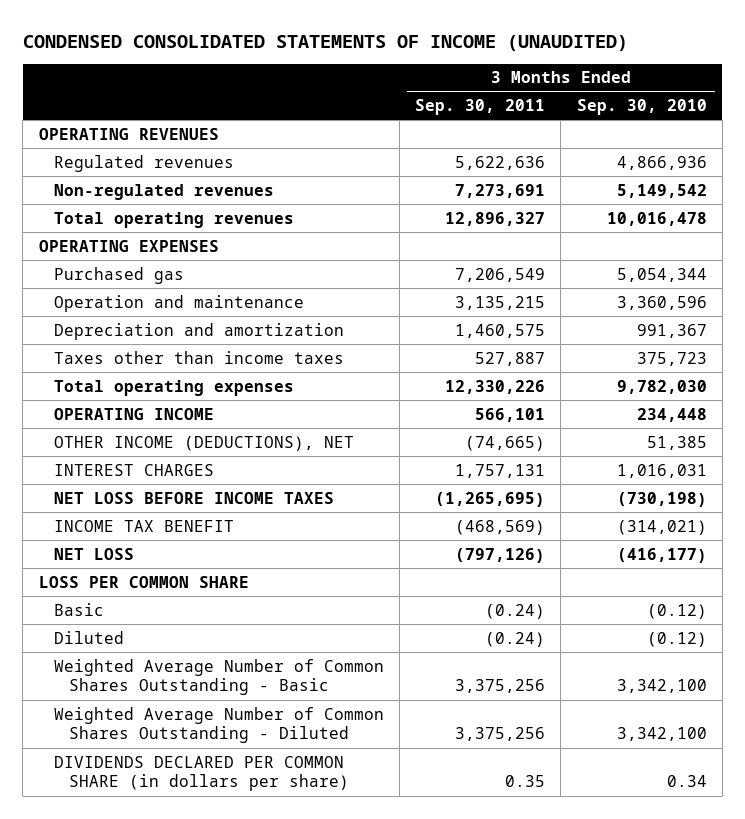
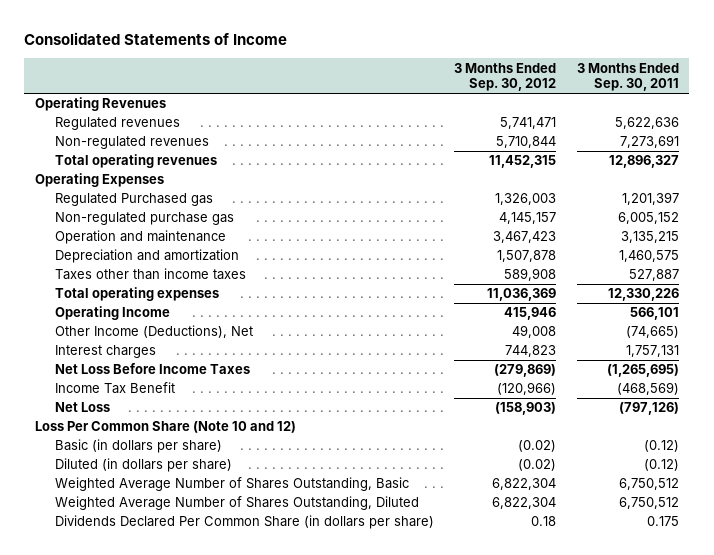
- CONDENSED CONSOLIDATED STATEMENTS OF INCOME (UNAUDITED)
+ Consolidated Statements of Income
- | 3 Months Ended Sep. 30, 2011 | 3 Months Ended Sep. 30, 2010
+ | 3 Months Ended Sep. 30, 2012 | 3 Months Ended Sep. 30, 2011
- OPERATING REVENUES
+ Operating Revenues
- OPERATING EXPENSES
- Purchased gas | 7,206,549 | 5,054,344
+ Operating Expenses
+ Regulated Purchased gas | 1,326,003 | 1,201,397
+ Non-regulated purchase gas | 4,145,157 | 6,005,152
- OPERATING INCOME | 566,101 | 234,448
- OTHER INCOME (DEDUCTIONS), NET | (74,665) | 51,385
- INTEREST CHARGES | 1,757,131 | 1,016,031
- NET LOSS BEFORE INCOME TAXES | (1,265,695) | (730,198)
- INCOME TAX BENEFIT | (468,569) | (314,021)
- NET LOSS | (797,126) | (416,177)
- LOSS PER COMMON SHARE
- Basic | (0.24) | (0.12)
- Diluted | (0.24) | (0.12)
- Weighted Average Number of Common Shares Outstanding - Basic | 3,375,256 | 3,342,100
- Weighted Average Number of Common Shares Outstanding - Diluted | 3,375,256 | 3,342,100
- DIVIDENDS DECLARED PER COMMON SHARE (in dollars per share) | 0.35 | 0.34
+ Operating Income | 415,946 | 566,101
+ Other Income (Deductions), Net | 49,008 | (74,665)
+ Interest charges | 744,823 | 1,757,131
+ Net Loss Before Income Taxes | (279,869) | (1,265,695)
+ Income Tax Benefit | (120,966) | (468,569)
+ Net Loss | (158,903) | (797,126)
+ Loss Per Common Share (Note 10 and 12)
+ Basic (in dollars per share) | (0.02) | (0.12)
+ Diluted (in dollars per share) | (0.02) | (0.12)
+ Weighted Average Number of Shares Outstanding, Basic | 6,822,304 | 6,750,512
+ Weighted Average Number of Shares Outstanding, Diluted | 6,822,304 | 6,750,512
+ Dividends Declared Per Common Share (in dollars per share) | 0.18 | 0.175

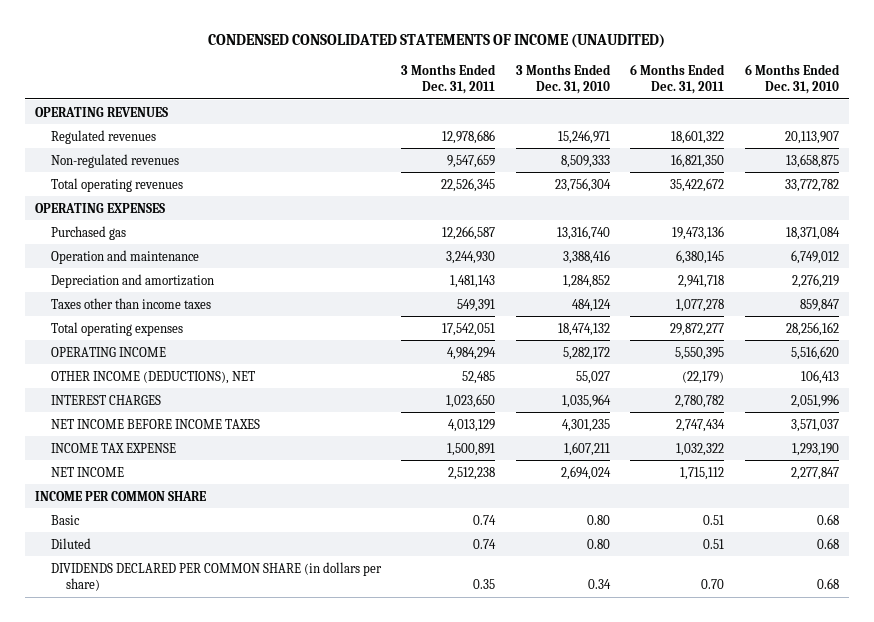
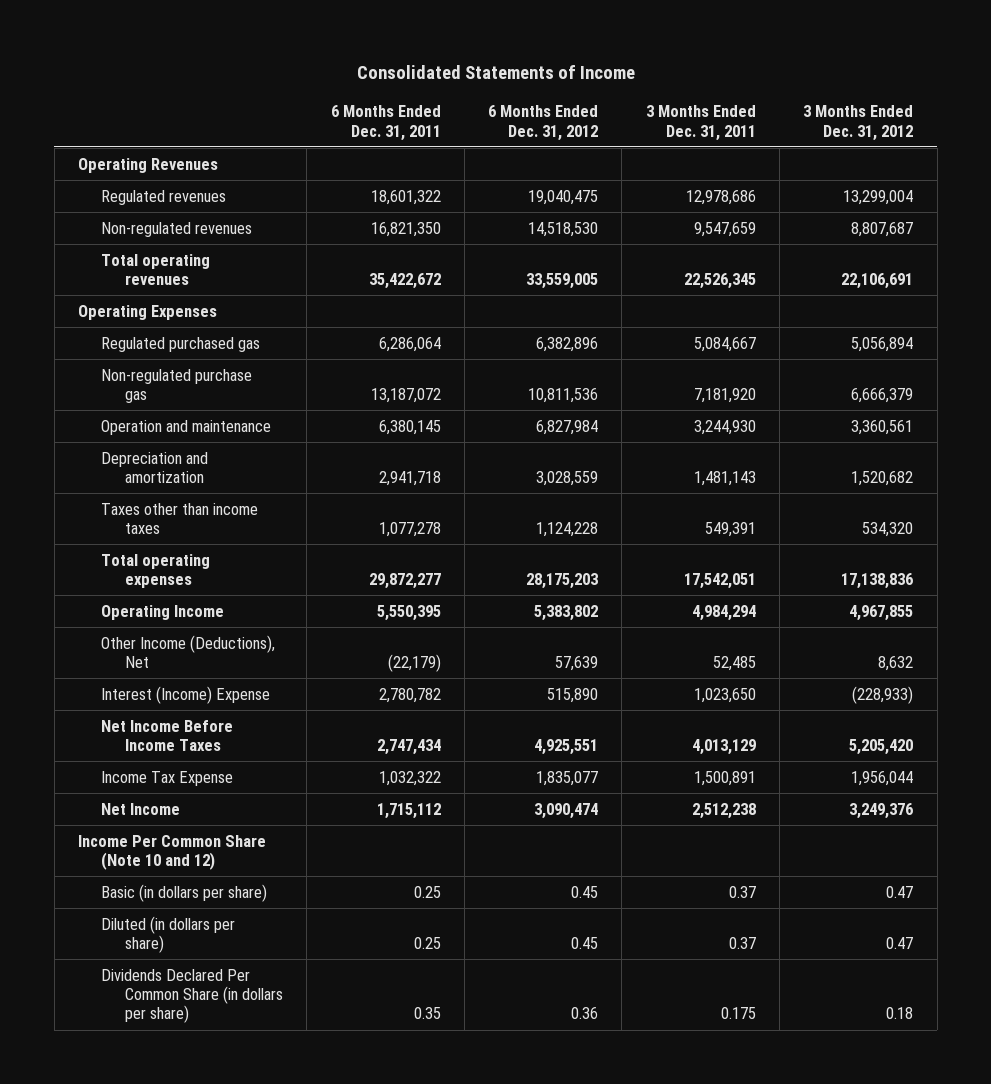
- CONDENSED CONSOLIDATED STATEMENTS OF INCOME (UNAUDITED)
+ Consolidated Statements of Income
- | 3 Months Ended Dec. 31, 2011 | 3 Months Ended Dec. 31, 2010 | 6 Months Ended Dec. 31, 2011 | 6 Months Ended Dec. 31, 2010
+ | 6 Months Ended Dec. 31, 2011 | 6 Months Ended Dec. 31, 2012 | 3 Months Ended Dec. 31, 2011 | 3 Months Ended Dec. 31, 2012
- OPERATING REVENUES
+ Operating Revenues
- OPERATING EXPENSES
- Purchased gas | 12,266,587 | 13,316,740 | 19,473,136 | 18,371,084
+ Operating Expenses
+ Regulated purchased gas | 6,286,064 | 6,382,896 | 5,084,667 | 5,056,894
+ Non-regulated purchase gas | 13,187,072 | 10,811,536 | 7,181,920 | 6,666,379
- OPERATING INCOME | 4,984,294 | 5,282,172 | 5,550,395 | 5,516,620
- OTHER INCOME (DEDUCTIONS), NET | 52,485 | 55,027 | (22,179) | 106,413
- INTEREST CHARGES | 1,023,650 | 1,035,964 | 2,780,782 | 2,051,996
- NET INCOME BEFORE INCOME TAXES | 4,013,129 | 4,301,235 | 2,747,434 | 3,571,037
- INCOME TAX EXPENSE | 1,500,891 | 1,607,211 | 1,032,322 | 1,293,190
- NET INCOME | 2,512,238 | 2,694,024 | 1,715,112 | 2,277,847
- INCOME PER COMMON SHARE
- Basic | 0.74 | 0.80 | 0.51 | 0.68
- Diluted | 0.74 | 0.80 | 0.51 | 0.68
- DIVIDENDS DECLARED PER COMMON SHARE (in dollars per share) | 0.35 | 0.34 | 0.70 | 0.68
+ Operating Income | 5,550,395 | 5,383,802 | 4,984,294 | 4,967,855
+ Other Income (Deductions), Net | (22,179) | 57,639 | 52,485 | 8,632
+ Interest (Income) Expense | 2,780,782 | 515,890 | 1,023,650 | (228,933)
+ Net Income Before Income Taxes | 2,747,434 | 4,925,551 | 4,013,129 | 5,205,420
+ Income Tax Expense | 1,032,322 | 1,835,077 | 1,500,891 | 1,956,044
+ Net Income | 1,715,112 | 3,090,474 | 2,512,238 | 3,249,376
+ Income Per Common Share (Note 10 and 12)
+ Basic (in dollars per share) | 0.25 | 0.45 | 0.37 | 0.47
+ Diluted (in dollars per share) | 0.25 | 0.45 | 0.37 | 0.47
+ Dividends Declared Per Common Share (in dollars per share) | 0.35 | 0.36 | 0.175 | 0.18

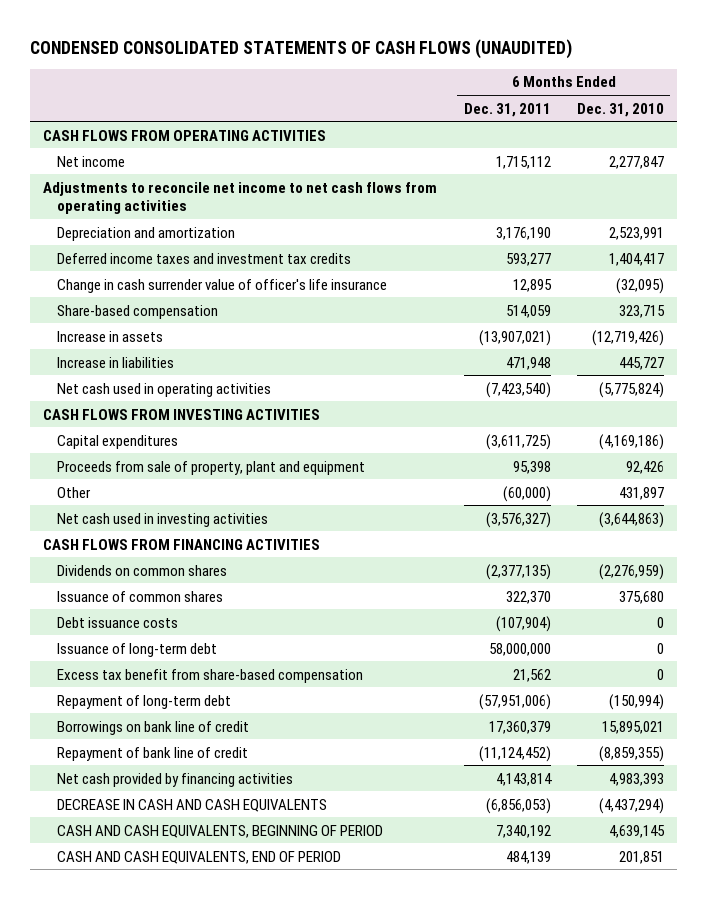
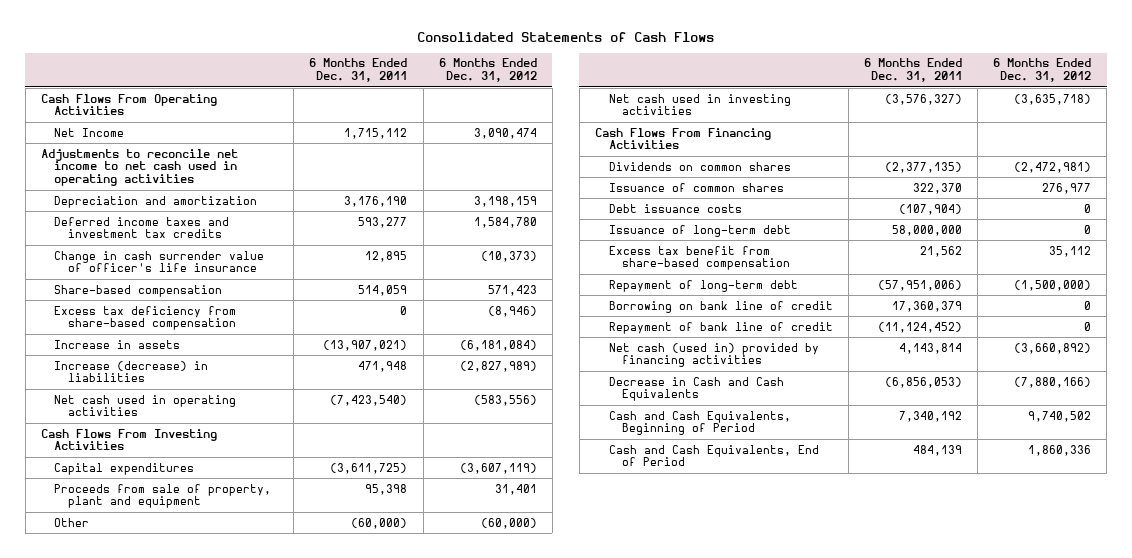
- CONDENSED CONSOLIDATED STATEMENTS OF CASH FLOWS (UNAUDITED)
+ Consolidated Statements of Cash Flows
- | 6 Months Ended Dec. 31, 2011 | 6 Months Ended Dec. 31, 2010
+ | 6 Months Ended Dec. 31, 2011 | 6 Months Ended Dec. 31, 2012
- CASH FLOWS FROM OPERATING ACTIVITIES
- Net income | 1,715,112 | 2,277,847
- Adjustments to reconcile net income to net cash flows from operating activities
+ Cash Flows From Operating Activities
+ Net Income | 1,715,112 | 3,090,474
+ Adjustments to reconcile net income to net cash used in operating activities
+ Excess tax deficiency from share-based compensation | 0 | (8,946)
- Increase in liabilities | 471,948 | 445,727
+ Increase (decrease) in liabilities | 471,948 | (2,827,989)
- CASH FLOWS FROM INVESTING ACTIVITIES
+ Cash Flows From Investing Activities
- CASH FLOWS FROM FINANCING ACTIVITIES
+ Cash Flows From Financing Activities
- Borrowings on bank line of credit | 17,360,379 | 15,895,021
+ Borrowing on bank line of credit | 17,360,379 | 0
- Net cash provided by financing activities | 4,143,814 | 4,983,393
- DECREASE IN CASH AND CASH EQUIVALENTS | (6,856,053) | (4,437,294)
- CASH AND CASH EQUIVALENTS, BEGINNING OF PERIOD | 7,340,192 | 4,639,145
- CASH AND CASH EQUIVALENTS, END OF PERIOD | 484,139 | 201,851
+ Net cash (used in) provided by financing activities | 4,143,814 | (3,660,892)
+ Decrease in Cash and Cash Equivalents | (6,856,053) | (7,880,166)
+ Cash and Cash Equivalents, Beginning of Period | 7,340,192 | 9,740,502
+ Cash and Cash Equivalents, End of Period | 484,139 | 1,860,336

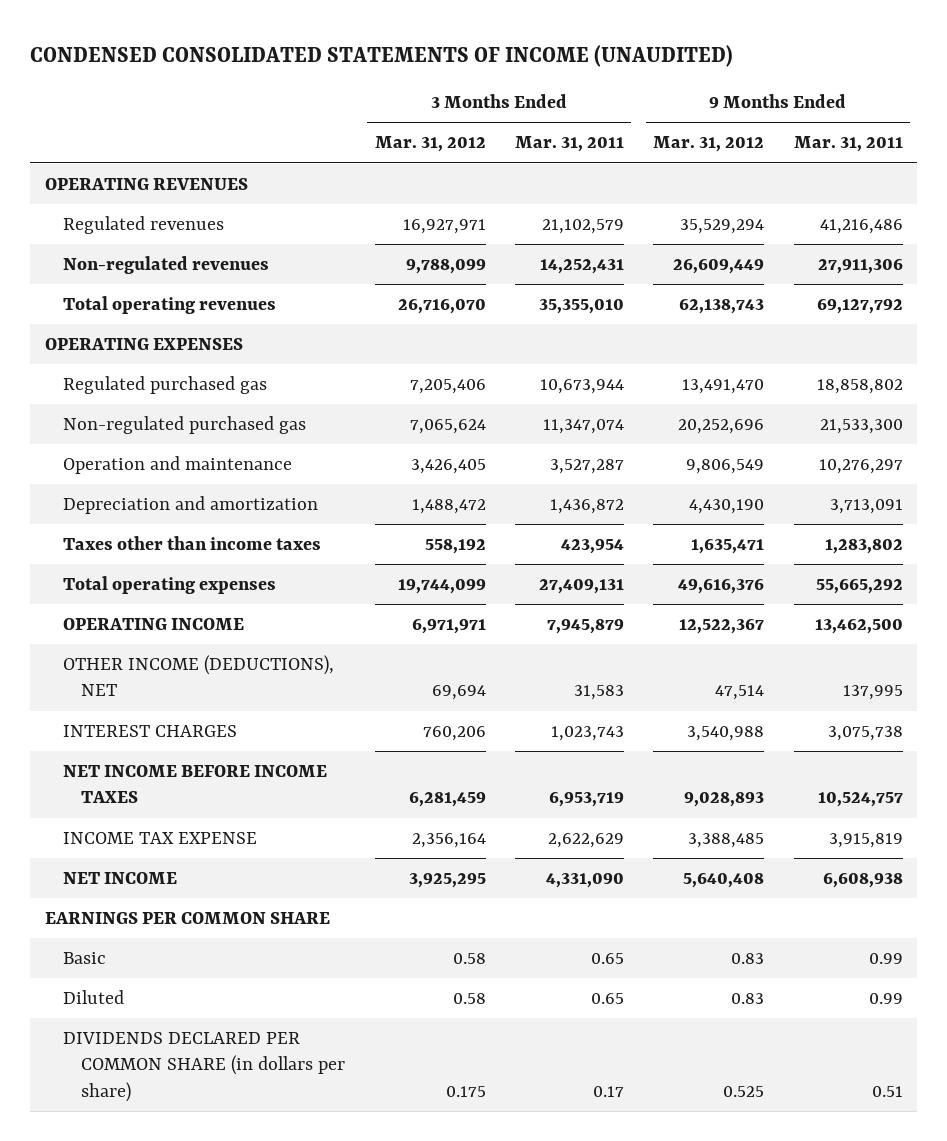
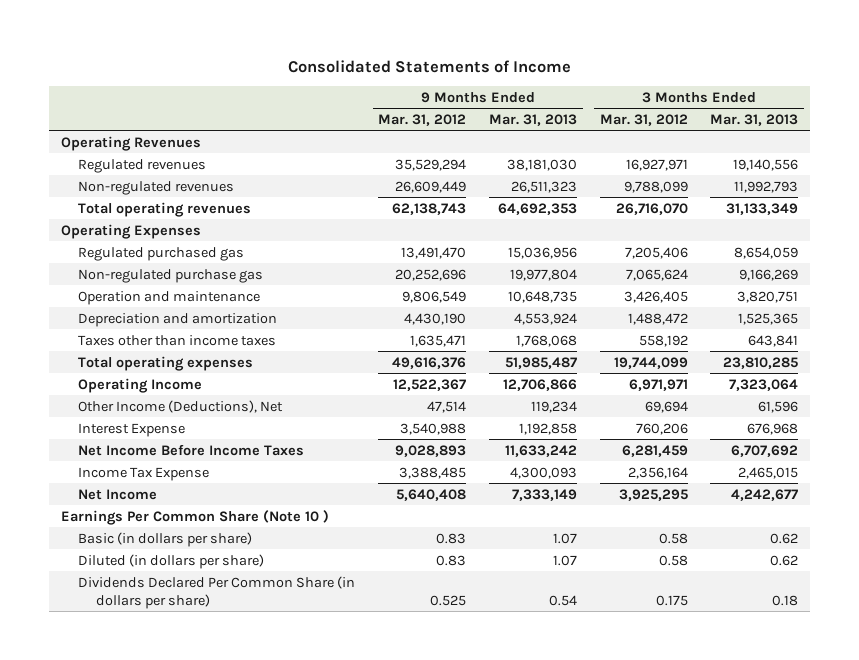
- CONDENSED CONSOLIDATED STATEMENTS OF INCOME (UNAUDITED)
+ Consolidated Statements of Income
- | 3 Months Ended Mar. 31, 2012 | 3 Months Ended Mar. 31, 2011 | 9 Months Ended Mar. 31, 2012 | 9 Months Ended Mar. 31, 2011
+ | 9 Months Ended Mar. 31, 2012 | 9 Months Ended Mar. 31, 2013 | 3 Months Ended Mar. 31, 2012 | 3 Months Ended Mar. 31, 2013
- OPERATING REVENUES
+ Operating Revenues
- OPERATING EXPENSES
+ Operating Expenses
- Non-regulated purchased gas | 7,065,624 | 11,347,074 | 20,252,696 | 21,533,300
+ Non-regulated purchase gas | 20,252,696 | 19,977,804 | 7,065,624 | 9,166,269
- OPERATING INCOME | 6,971,971 | 7,945,879 | 12,522,367 | 13,462,500
- OTHER INCOME (DEDUCTIONS), NET | 69,694 | 31,583 | 47,514 | 137,995
- INTEREST CHARGES | 760,206 | 1,023,743 | 3,540,988 | 3,075,738
- NET INCOME BEFORE INCOME TAXES | 6,281,459 | 6,953,719 | 9,028,893 | 10,524,757
- INCOME TAX EXPENSE | 2,356,164 | 2,622,629 | 3,388,485 | 3,915,819
- NET INCOME | 3,925,295 | 4,331,090 | 5,640,408 | 6,608,938
- EARNINGS PER COMMON SHARE
- Basic | 0.58 | 0.65 | 0.83 | 0.99
- Diluted | 0.58 | 0.65 | 0.83 | 0.99
- DIVIDENDS DECLARED PER COMMON SHARE (in dollars per share) | 0.175 | 0.17 | 0.525 | 0.51
+ Operating Income | 12,522,367 | 12,706,866 | 6,971,971 | 7,323,064
+ Other Income (Deductions), Net | 47,514 | 119,234 | 69,694 | 61,596
+ Interest Expense | 3,540,988 | 1,192,858 | 760,206 | 676,968
+ Net Income Before Income Taxes | 9,028,893 | 11,633,242 | 6,281,459 | 6,707,692
+ Income Tax Expense | 3,388,485 | 4,300,093 | 2,356,164 | 2,465,015
+ Net Income | 5,640,408 | 7,333,149 | 3,925,295 | 4,242,677
+ Earnings Per Common Share (Note 10 )
+ Basic (in dollars per share) | 0.83 | 1.07 | 0.58 | 0.62
+ Diluted (in dollars per share) | 0.83 | 1.07 | 0.58 | 0.62
+ Dividends Declared Per Common Share (in dollars per share) | 0.525 | 0.54 | 0.175 | 0.18

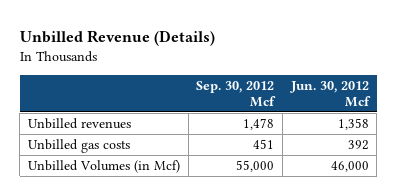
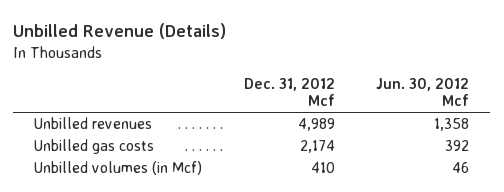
- | Sep. 30, 2012 Mcf | Jun. 30, 2012 Mcf
+ | Dec. 31, 2012 Mcf | Jun. 30, 2012 Mcf
- Unbilled Volumes (in Mcf) | 55,000 | 46,000
+ Unbilled volumes (in Mcf) | 410 | 46

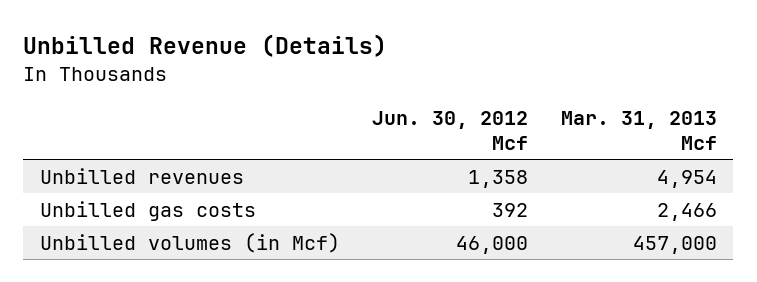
- | Dec. 31, 2012 Mcf | Jun. 30, 2012 Mcf
+ | Jun. 30, 2012 Mcf | Mar. 31, 2013 Mcf
- Unbilled volumes (in Mcf) | 410 | 46
+ Unbilled volumes (in Mcf) | 46,000 | 457,000

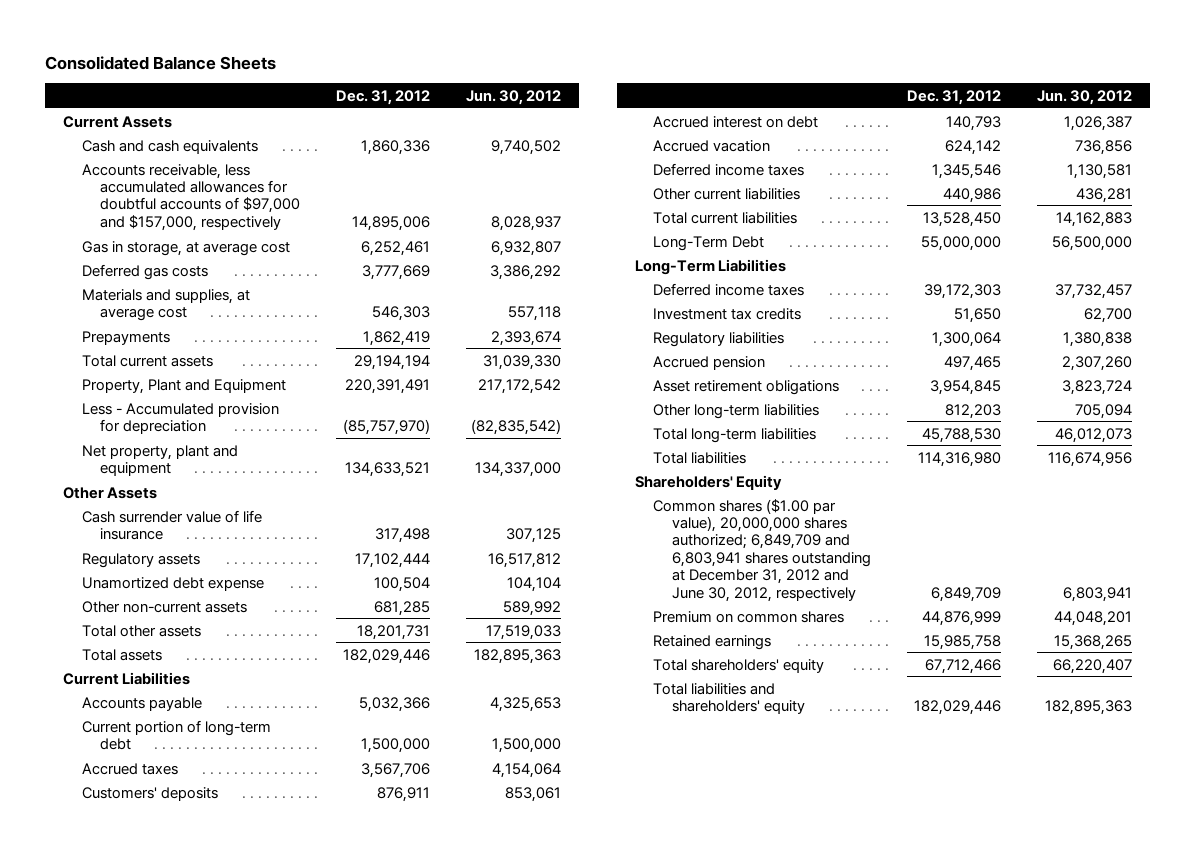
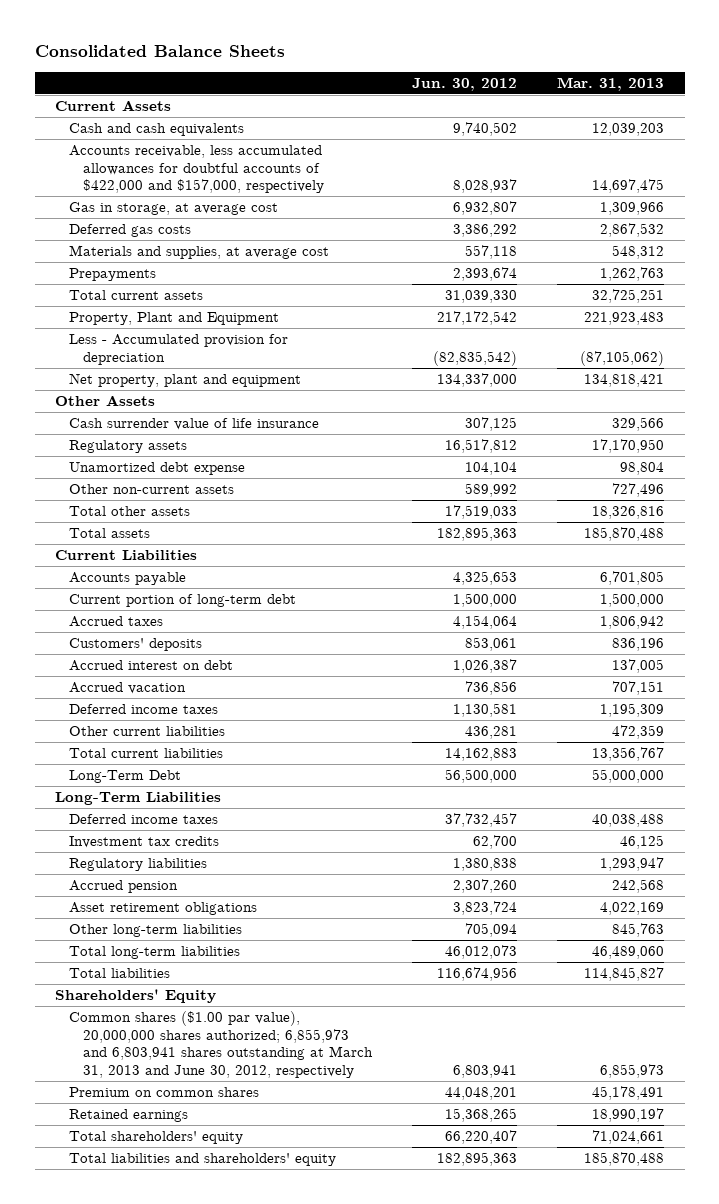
- | Dec. 31, 2012 | Jun. 30, 2012
+ | Jun. 30, 2012 | Mar. 31, 2013
- Accounts receivable, less accumulated allowances for doubtful accounts of $97,000 and $157,000, respectively | 14,895,006 | 8,028,937
+ Accounts receivable, less accumulated allowances for doubtful accounts of $422,000 and $157,000, respectively | 8,028,937 | 14,697,475
- Common shares ($1.00 par value), 20,000,000 shares authorized; 6,849,709 and 6,803,941 shares outstanding at December 31, 2012 and June 30, 2012, respectively | 6,849,709 | 6,803,941
+ Common shares ($1.00 par value), 20,000,000 shares authorized; 6,855,973 and 6,803,941 shares outstanding at March 31, 2013 and June 30, 2012, respectively | 6,803,941 | 6,855,973

